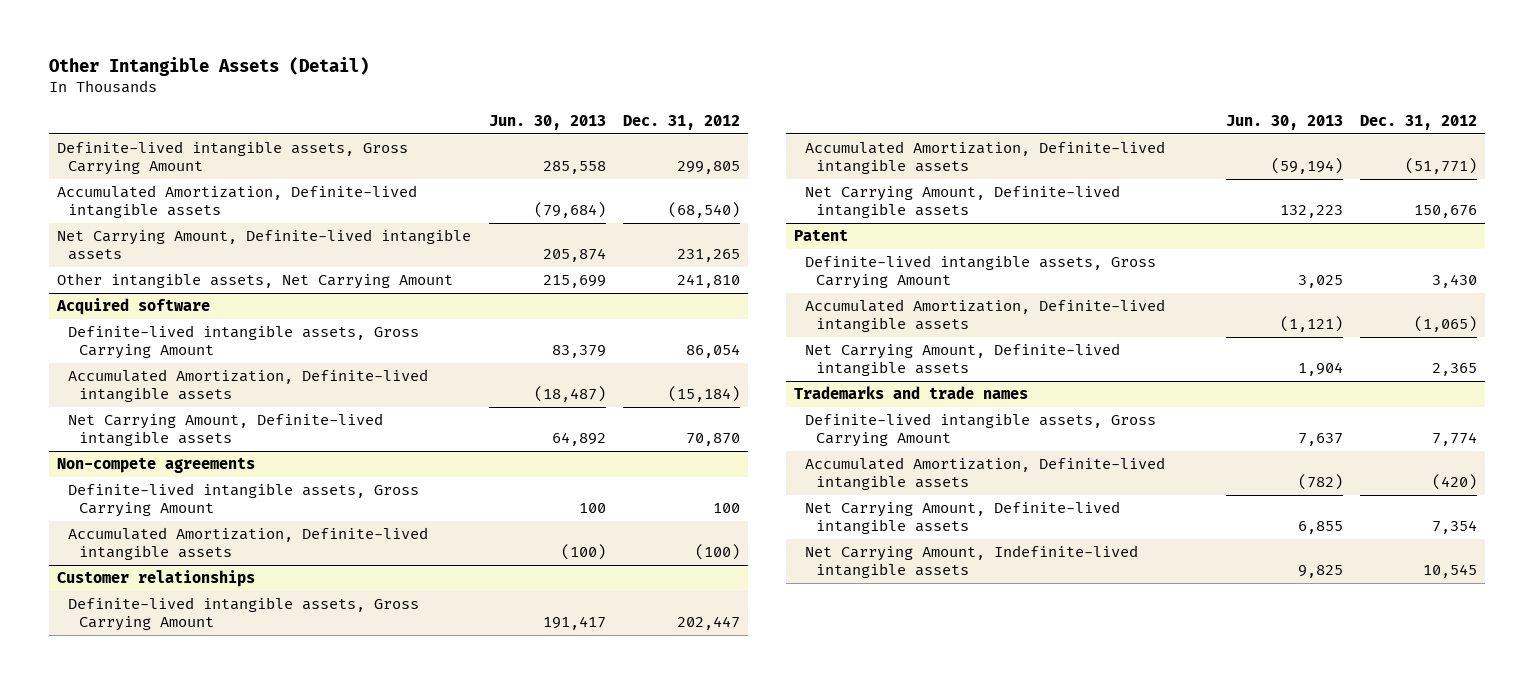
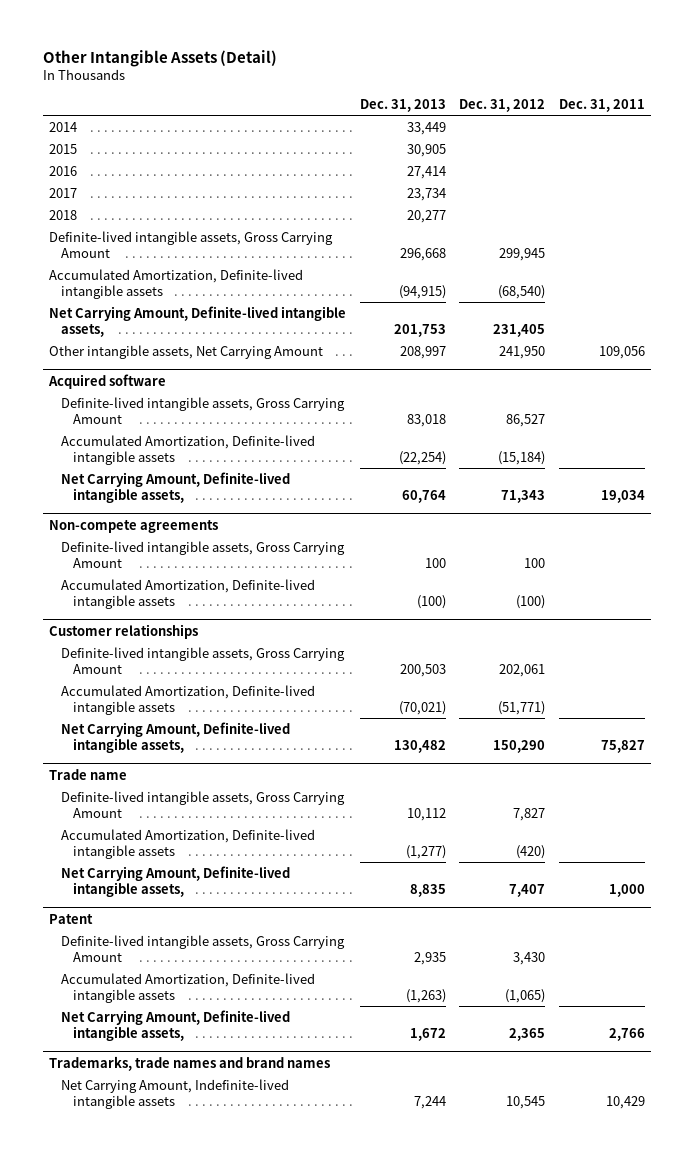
- | Jun. 30, 2013 | Dec. 31, 2012
+ | Dec. 31, 2013 | Dec. 31, 2012 | Dec. 31, 2011
- Definite-lived intangible assets, Gross Carrying Amount | 285,558 | 299,805
+ 2014 | 33,449 | |
+ 2015 | 30,905 | |
+ 2016 | 27,414 | |
+ 2017 | 23,734 | |
+ 2018 | 20,277 | |
+ Definite-lived intangible assets, Gross Carrying Amount | 296,668 | 299,945 |
- Net Carrying Amount, Definite-lived intangible assets | 205,874 | 231,265
- Other intangible assets, Net Carrying Amount | 215,699 | 241,810
+ Net Carrying Amount, Definite-lived intangible assets, | 201,753 | 231,405 |
+ Other intangible assets, Net Carrying Amount | 208,997 | 241,950 | 109,056
@ Acquired software
- Definite-lived intangible assets, Gross Carrying Amount | 83,379 | 86,054
+ Definite-lived intangible assets, Gross Carrying Amount | 83,018 | 86,527 |
- Net Carrying Amount, Definite-lived intangible assets | 64,892 | 70,870
+ Net Carrying Amount, Definite-lived intangible assets, | 60,764 | 71,343 | 19,034
@ Customer relationships
- Definite-lived intangible assets, Gross Carrying Amount | 191,417 | 202,447
+ Definite-lived intangible assets, Gross Carrying Amount | 200,503 | 202,061 |
- Net Carrying Amount, Definite-lived intangible assets | 132,223 | 150,676
+ Net Carrying Amount, Definite-lived intangible assets, | 130,482 | 150,290 | 75,827
+ Trade name
+ Definite-lived intangible assets, Gross Carrying Amount | 10,112 | 7,827 |
+ Accumulated Amortization, Definite-lived intangible assets | (1,277) | (420) |
+ Net Carrying Amount, Definite-lived intangible assets, | 8,835 | 7,407 | 1,000
@ Patent
- Net Carrying Amount, Definite-lived intangible assets | 1,904 | 2,365
- Trademarks and trade names
- Definite-lived intangible assets, Gross Carrying Amount | 7,637 | 7,774
- Accumulated Amortization, Definite-lived intangible assets | (782) | (420)
- Net Carrying Amount, Definite-lived intangible assets | 6,855 | 7,354
@ Patent
+ Net Carrying Amount, Definite-lived intangible assets, | 1,672 | 2,365 | 2,766
+ Trademarks, trade names and brand names

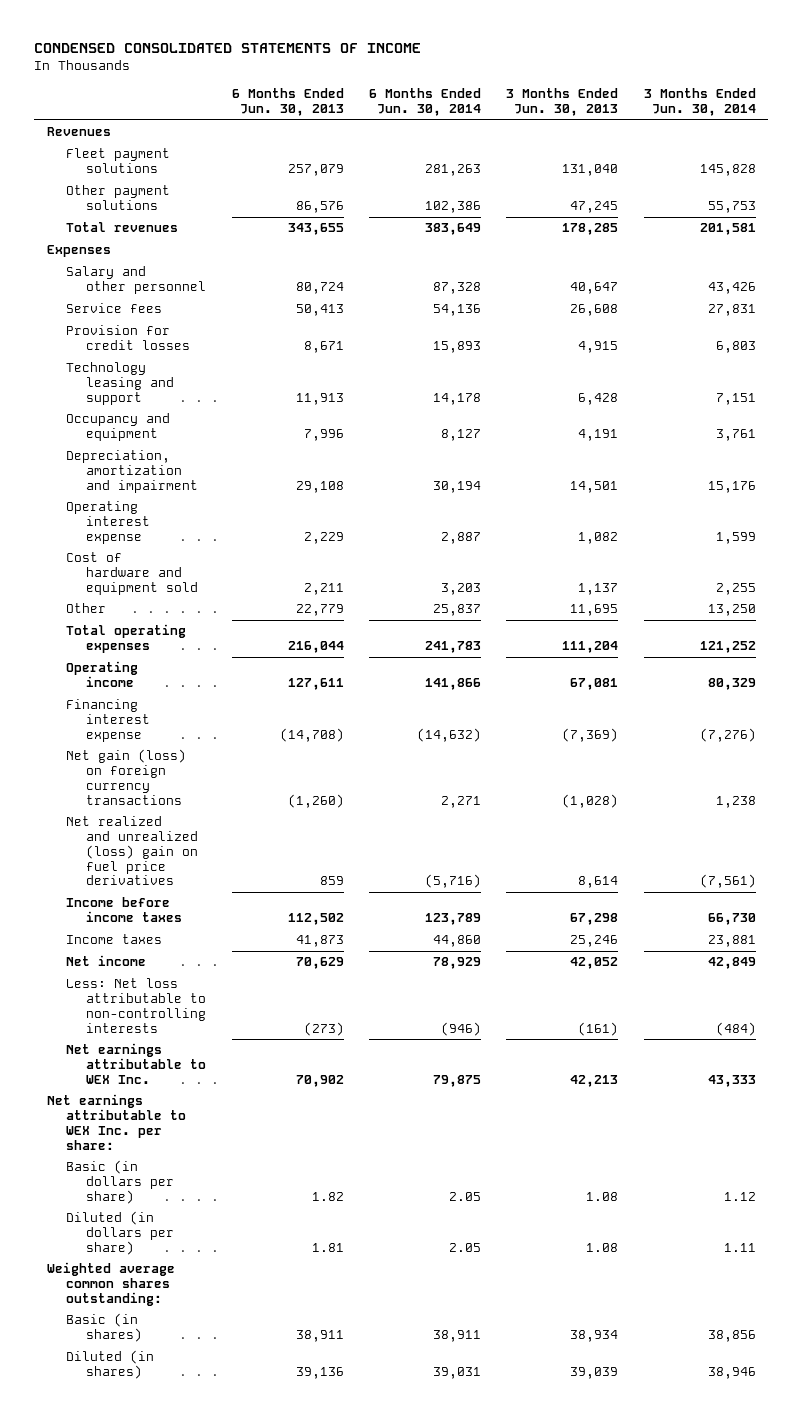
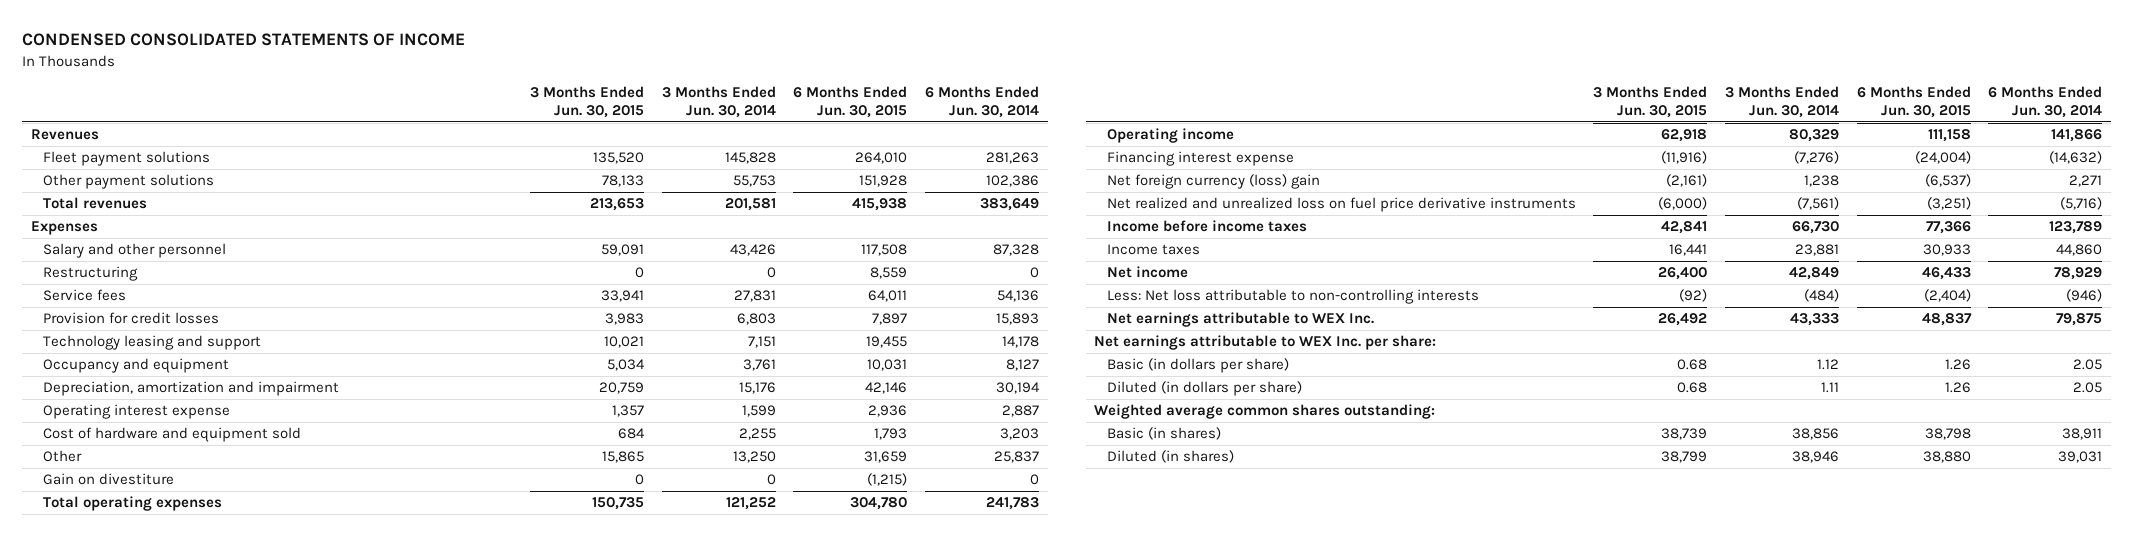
- | 6 Months Ended Jun. 30, 2013 | 6 Months Ended Jun. 30, 2014 | 3 Months Ended Jun. 30, 2013 | 3 Months Ended Jun. 30, 2014
+ | 3 Months Ended Jun. 30, 2015 | 3 Months Ended Jun. 30, 2014 | 6 Months Ended Jun. 30, 2015 | 6 Months Ended Jun. 30, 2014
+ Restructuring | 0 | 0 | 8,559 | 0
+ Gain on divestiture | 0 | 0 | (1,215) | 0
- Net gain (loss) on foreign currency transactions | (1,260) | 2,271 | (1,028) | 1,238
- Net realized and unrealized (loss) gain on fuel price derivatives | 859 | (5,716) | 8,614 | (7,561)
+ Net foreign currency (loss) gain | (2,161) | 1,238 | (6,537) | 2,271
+ Net realized and unrealized loss on fuel price derivative instruments | (6,000) | (7,561) | (3,251) | (5,716)

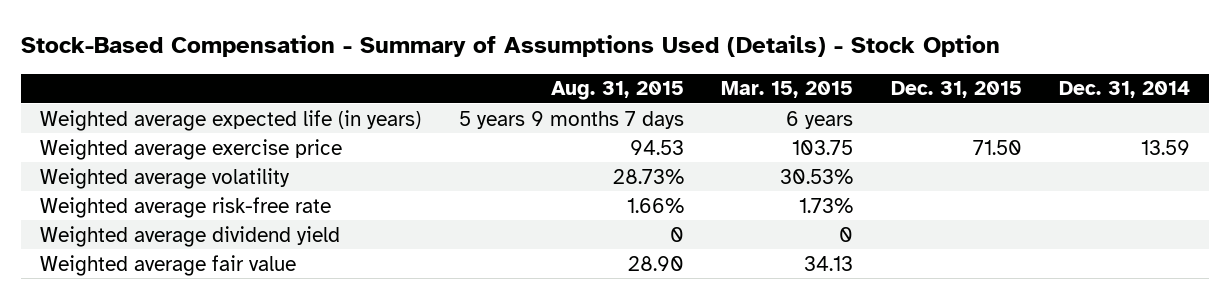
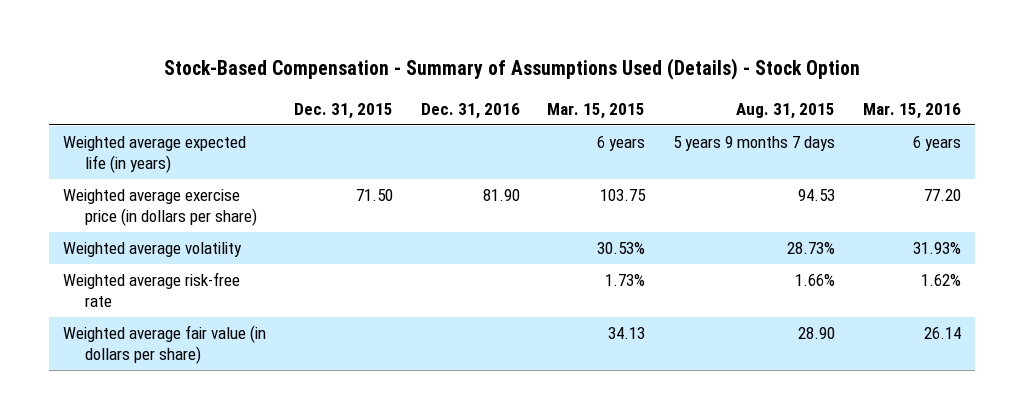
- | Aug. 31, 2015 | Mar. 15, 2015 | Dec. 31, 2015 | Dec. 31, 2014
+ | Dec. 31, 2015 | Dec. 31, 2016 | Mar. 15, 2015 | Aug. 31, 2015 | Mar. 15, 2016
- Weighted average exercise price | 94.53 | 103.75 | 71.50 | 13.59
+ Weighted average exercise price (in dollars per share) | 71.50 | 81.90 | 103.75 | 94.53 | 77.20
- Weighted average dividend yield | 0 | 0 | |
- Weighted average fair value | 28.90 | 34.13 | |
+ Weighted average fair value (in dollars per share) | | | 34.13 | 28.90 | 26.14

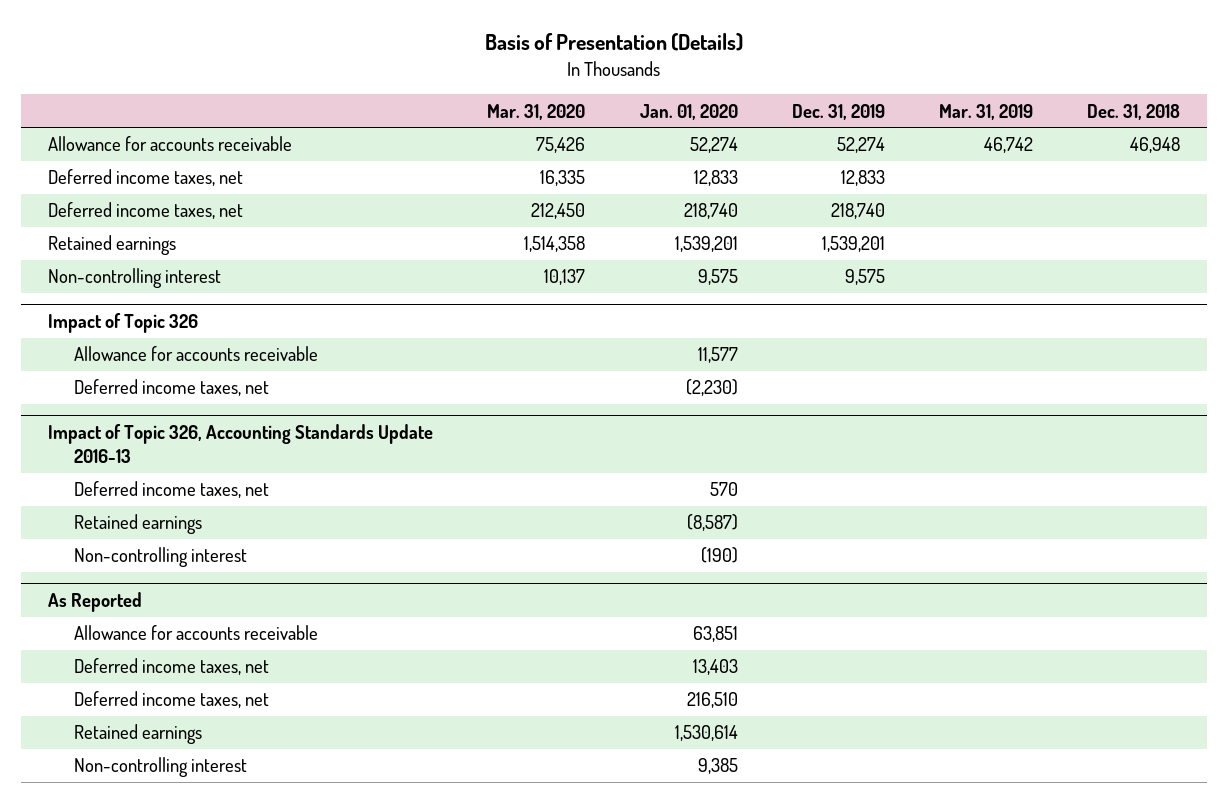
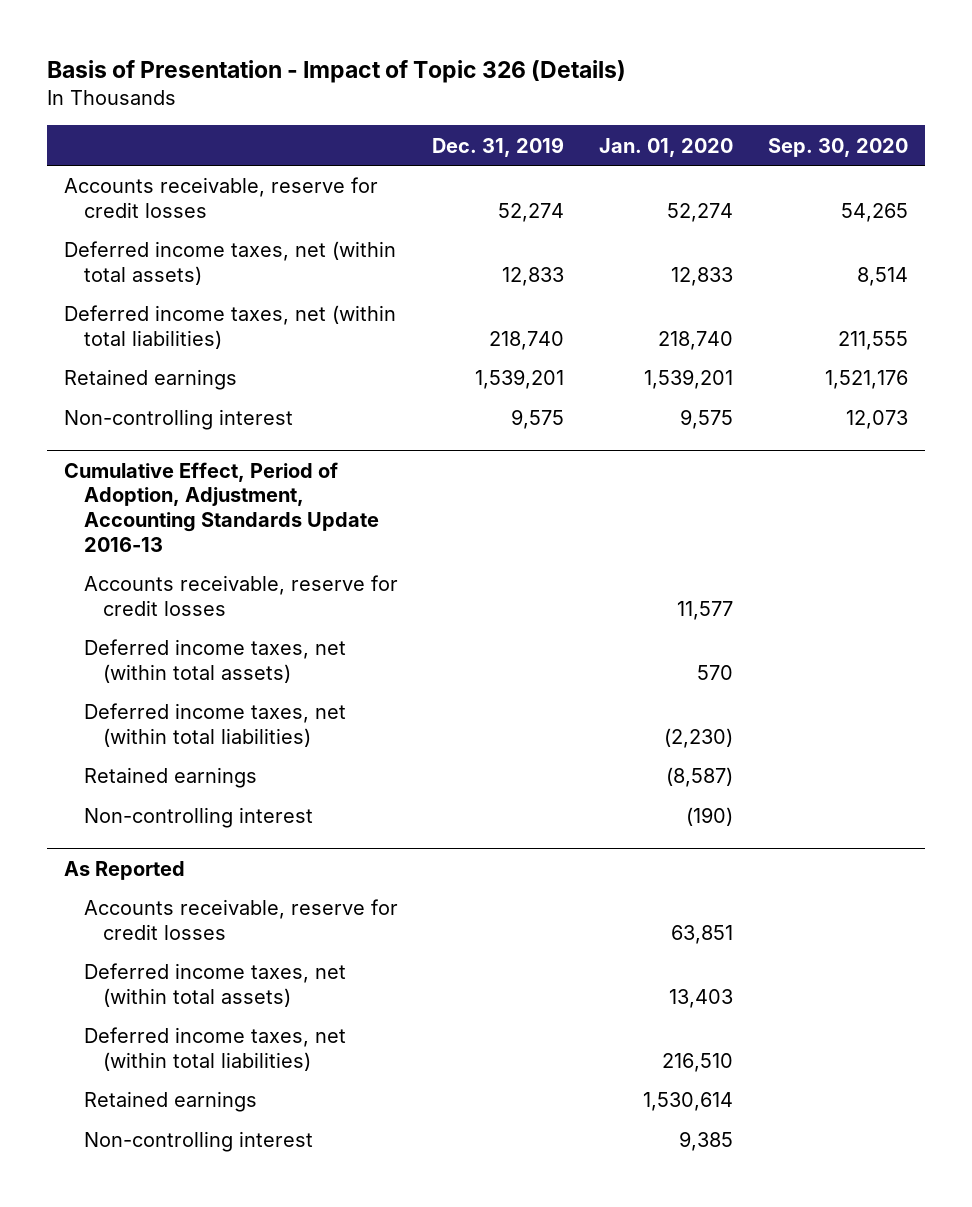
- Basis of Presentation (Details)
+ Basis of Presentation - Impact of Topic 326 (Details)
- | Mar. 31, 2020 | Jan. 01, 2020 | Dec. 31, 2019 | Mar. 31, 2019 | Dec. 31, 2018
+ | Dec. 31, 2019 | Jan. 01, 2020 | Sep. 30, 2020
- Allowance for accounts receivable | 75,426 | 52,274 | 52,274 | 46,742 | 46,948
- Deferred income taxes, net | 16,335 | 12,833 | 12,833 | |
- Deferred income taxes, net | 212,450 | 218,740 | 218,740 | |
+ Accounts receivable, reserve for credit losses | 52,274 | 52,274 | 54,265
+ Deferred income taxes, net (within total assets) | 12,833 | 12,833 | 8,514
+ Deferred income taxes, net (within total liabilities) | 218,740 | 218,740 | 211,555
- Impact of Topic 326
- Allowance for accounts receivable | | 11,577 | | |
- Deferred income taxes, net | | (2,230) | | |
- Impact of Topic 326, Accounting Standards Update 2016-13
- Deferred income taxes, net | | 570 | | |
+ Cumulative Effect, Period of Adoption, Adjustment, Accounting Standards Update 2016-13
+ Accounts receivable, reserve for credit losses | | 11,577 |
+ Deferred income taxes, net (within total assets) | | 570 |
+ Deferred income taxes, net (within total liabilities) | | (2,230) |
@ As Reported
- Allowance for accounts receivable | | 63,851 | | |
- Deferred income taxes, net | | 13,403 | | |
- Deferred income taxes, net | | 216,510 | | |
+ Accounts receivable, reserve for credit losses | | 63,851 |
+ Deferred income taxes, net (within total assets) | | 13,403 |
+ Deferred income taxes, net (within total liabilities) | | 216,510 |

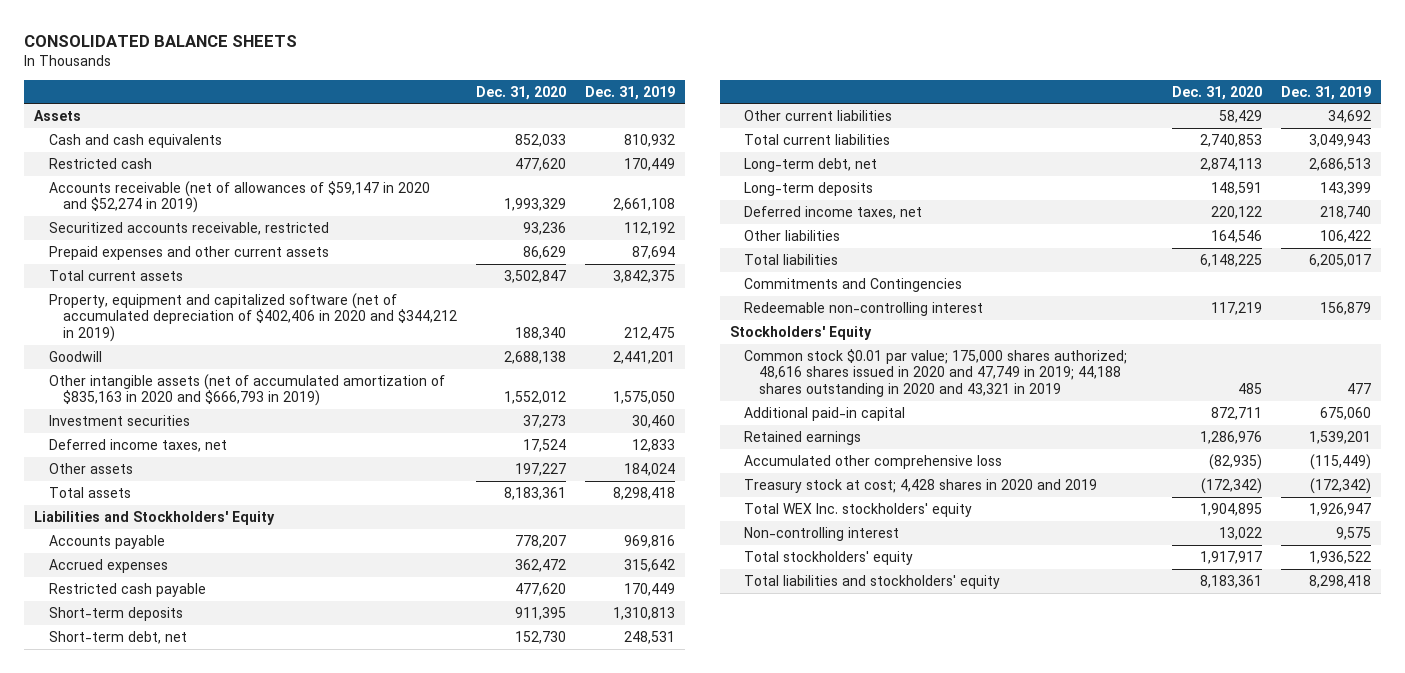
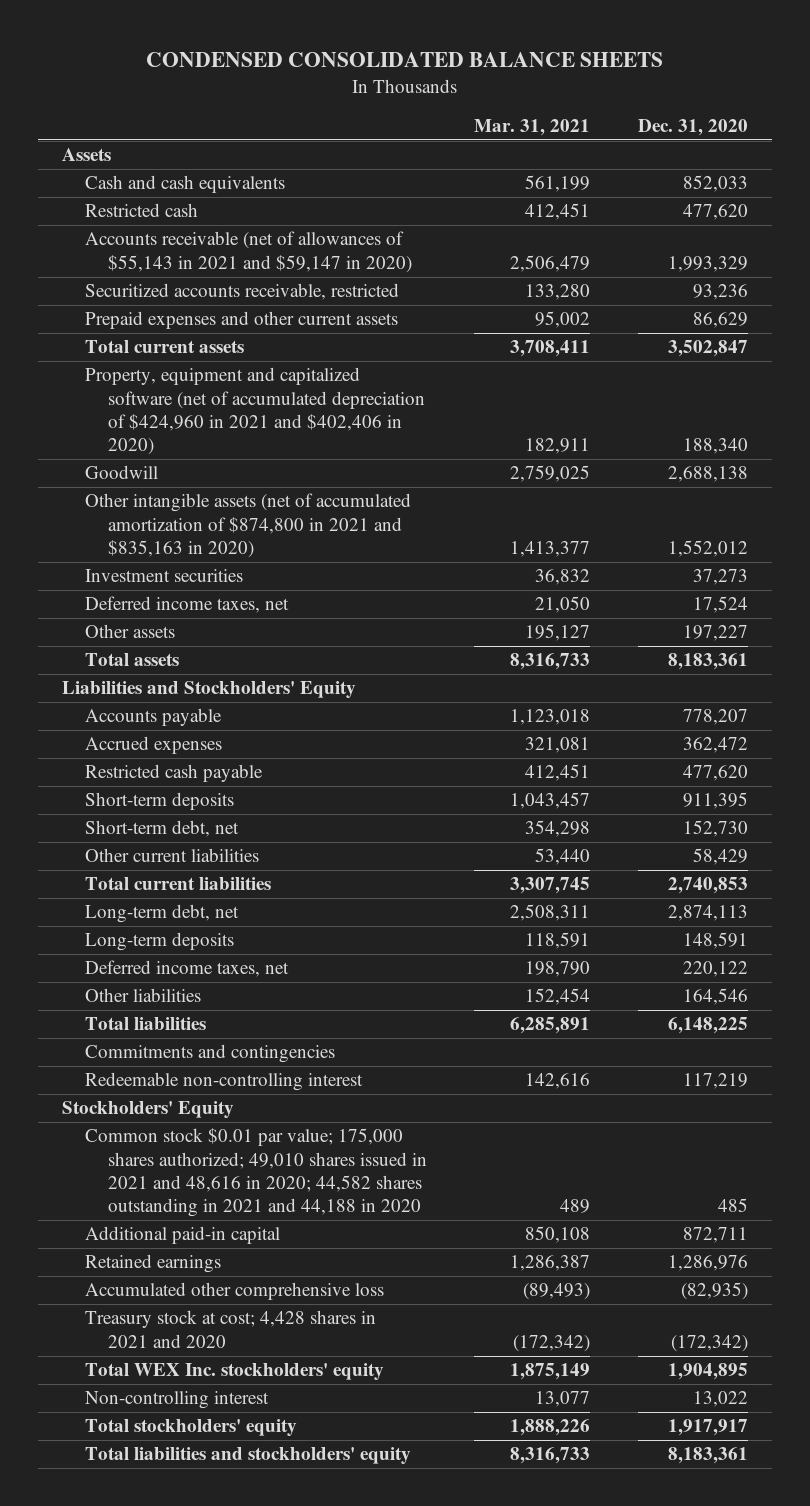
- CONSOLIDATED BALANCE SHEETS
+ CONDENSED CONSOLIDATED BALANCE SHEETS
- | Dec. 31, 2020 | Dec. 31, 2019
+ | Mar. 31, 2021 | Dec. 31, 2020
- Accounts receivable (net of allowances of $59,147 in 2020 and $52,274 in 2019) | 1,993,329 | 2,661,108
+ Accounts receivable (net of allowances of $55,143 in 2021 and $59,147 in 2020) | 2,506,479 | 1,993,329
- Property, equipment and capitalized software (net of accumulated depreciation of $402,406 in 2020 and $344,212 in 2019) | 188,340 | 212,475
+ Property, equipment and capitalized software (net of accumulated depreciation of $424,960 in 2021 and $402,406 in 2020) | 182,911 | 188,340
- Other intangible assets (net of accumulated amortization of $835,163 in 2020 and $666,793 in 2019) | 1,552,012 | 1,575,050
+ Other intangible assets (net of accumulated amortization of $874,800 in 2021 and $835,163 in 2020) | 1,413,377 | 1,552,012
- Commitments and Contingencies
+ Commitments and contingencies
- Common stock $0.01 par value; 175,000 shares authorized; 48,616 shares issued in 2020 and 47,749 in 2019; 44,188 shares outstanding in 2020 and 43,321 in 2019 | 485 | 477
+ Common stock $0.01 par value; 175,000 shares authorized; 49,010 shares issued in 2021 and 48,616 in 2020; 44,582 shares outstanding in 2021 and 44,188 in 2020 | 489 | 485
- Treasury stock at cost; 4,428 shares in 2020 and 2019 | (172,342) | (172,342)
+ Treasury stock at cost; 4,428 shares in 2021 and 2020 | (172,342) | (172,342)

